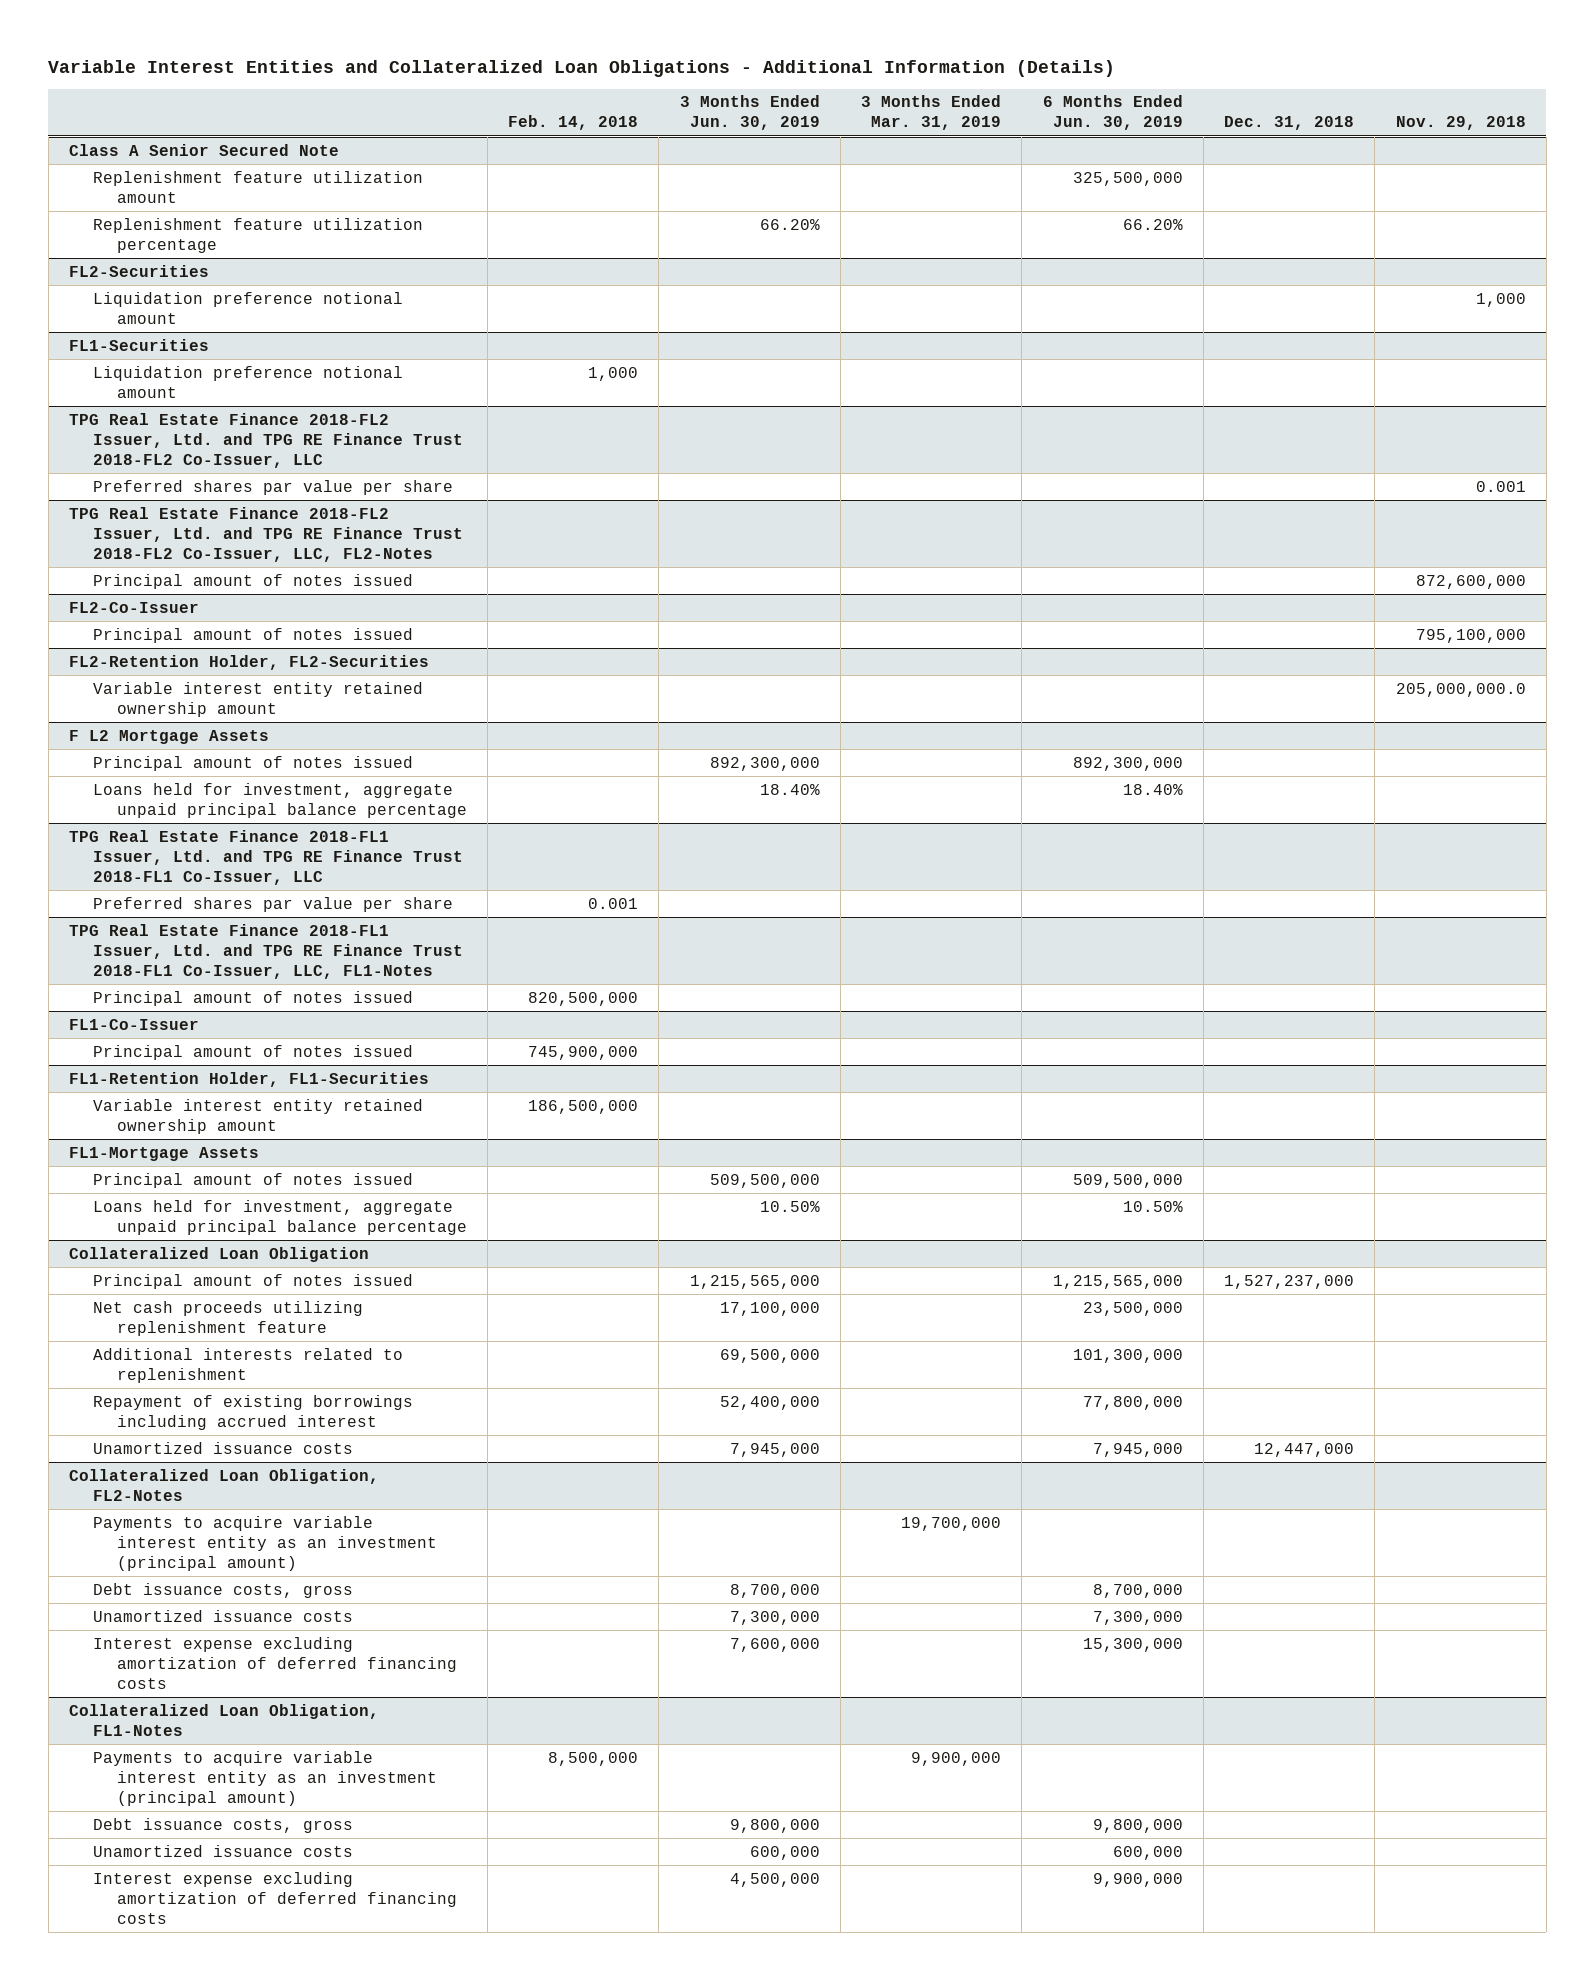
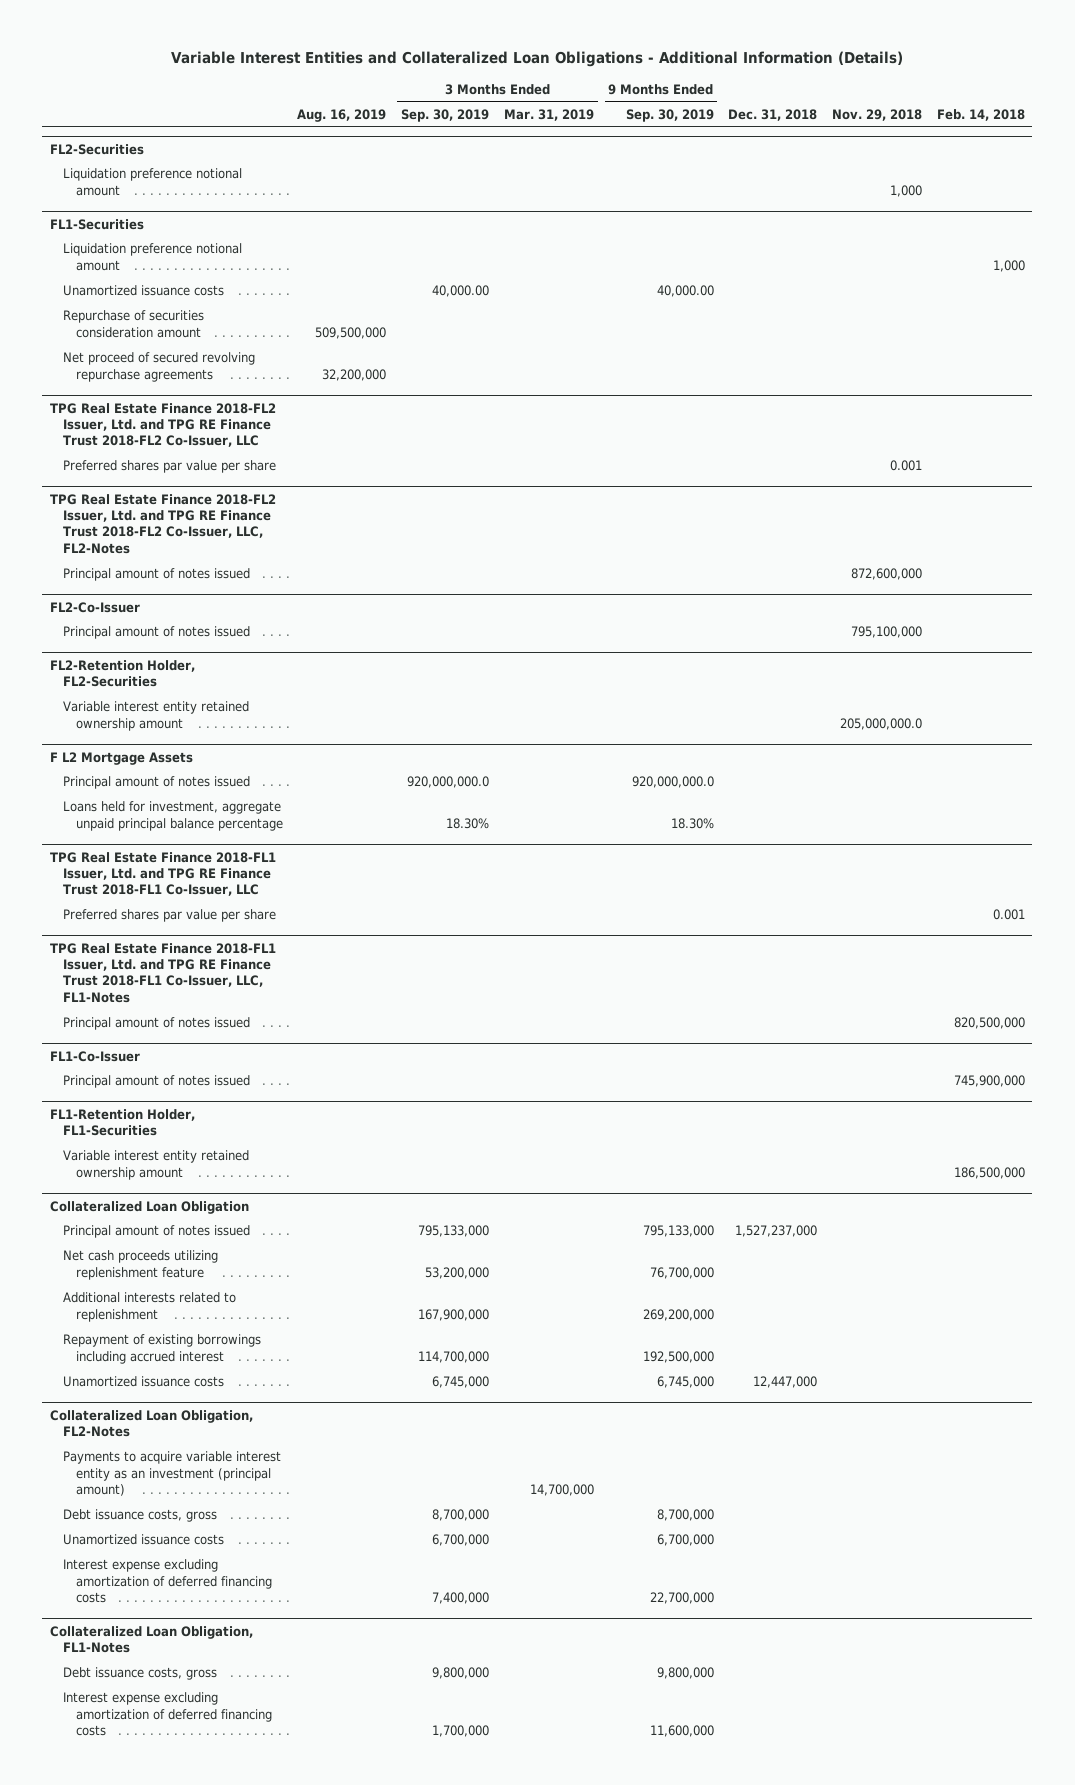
- | Feb. 14, 2018 | 3 Months Ended Jun. 30, 2019 | 3 Months Ended Mar. 31, 2019 | 6 Months Ended Jun. 30, 2019 | Dec. 31, 2018 | Nov. 29, 2018
+ | Aug. 16, 2019 | 3 Months Ended Sep. 30, 2019 | 3 Months Ended Mar. 31, 2019 | 9 Months Ended Sep. 30, 2019 | Dec. 31, 2018 | Nov. 29, 2018 | Feb. 14, 2018
- Class A Senior Secured Note
- Replenishment feature utilization amount | | | | 325,500,000 | |
- Replenishment feature utilization percentage | | 66.20% | | 66.20% | |
@ FL1-Securities
+ Unamortized issuance costs | | 40,000.00 | | 40,000.00 | | |
+ Repurchase of securities consideration amount | 509,500,000 | | | | | |
+ Net proceed of secured revolving repurchase agreements | 32,200,000 | | | | | |
- FL1-Mortgage Assets
- Principal amount of notes issued | | 509,500,000 | | 509,500,000 | |
- Loans held for investment, aggregate unpaid principal balance percentage | | 10.50% | | 10.50% | |
@ Collateralized Loan Obligation, FL2-Notes
- Payments to acquire variable interest entity as an investment (principal amount) | | | 19,700,000 | | |
+ Payments to acquire variable interest entity as an investment (principal amount) | | | 14,700,000 | | | |
@ Collateralized Loan Obligation, FL1-Notes
- Payments to acquire variable interest entity as an investment (principal amount) | 8,500,000 | | 9,900,000 | | |
- Unamortized issuance costs | | 600,000 | | 600,000 | |

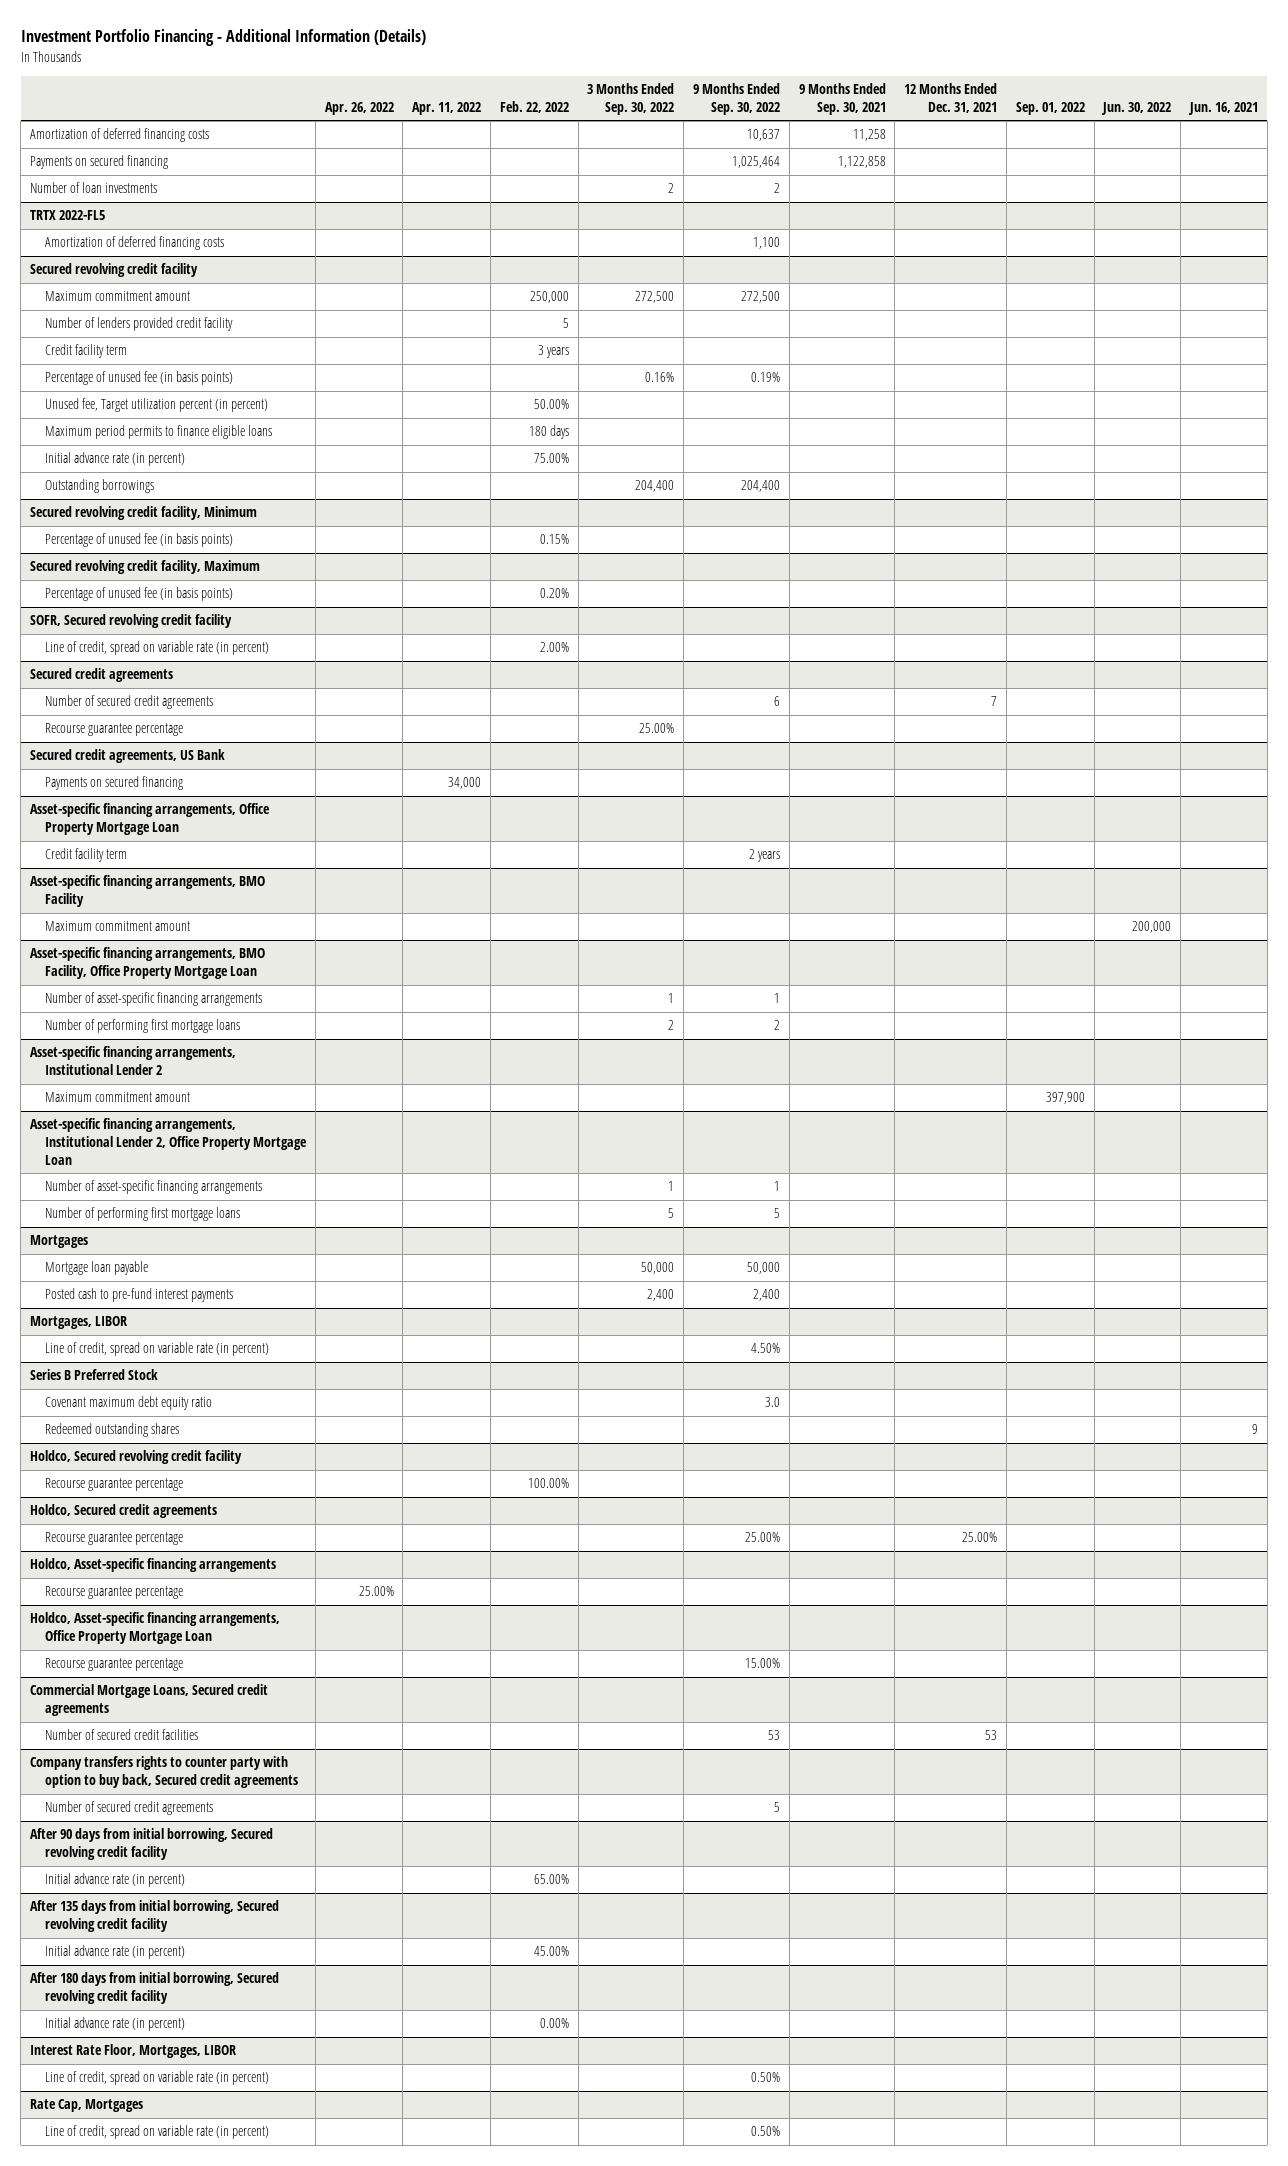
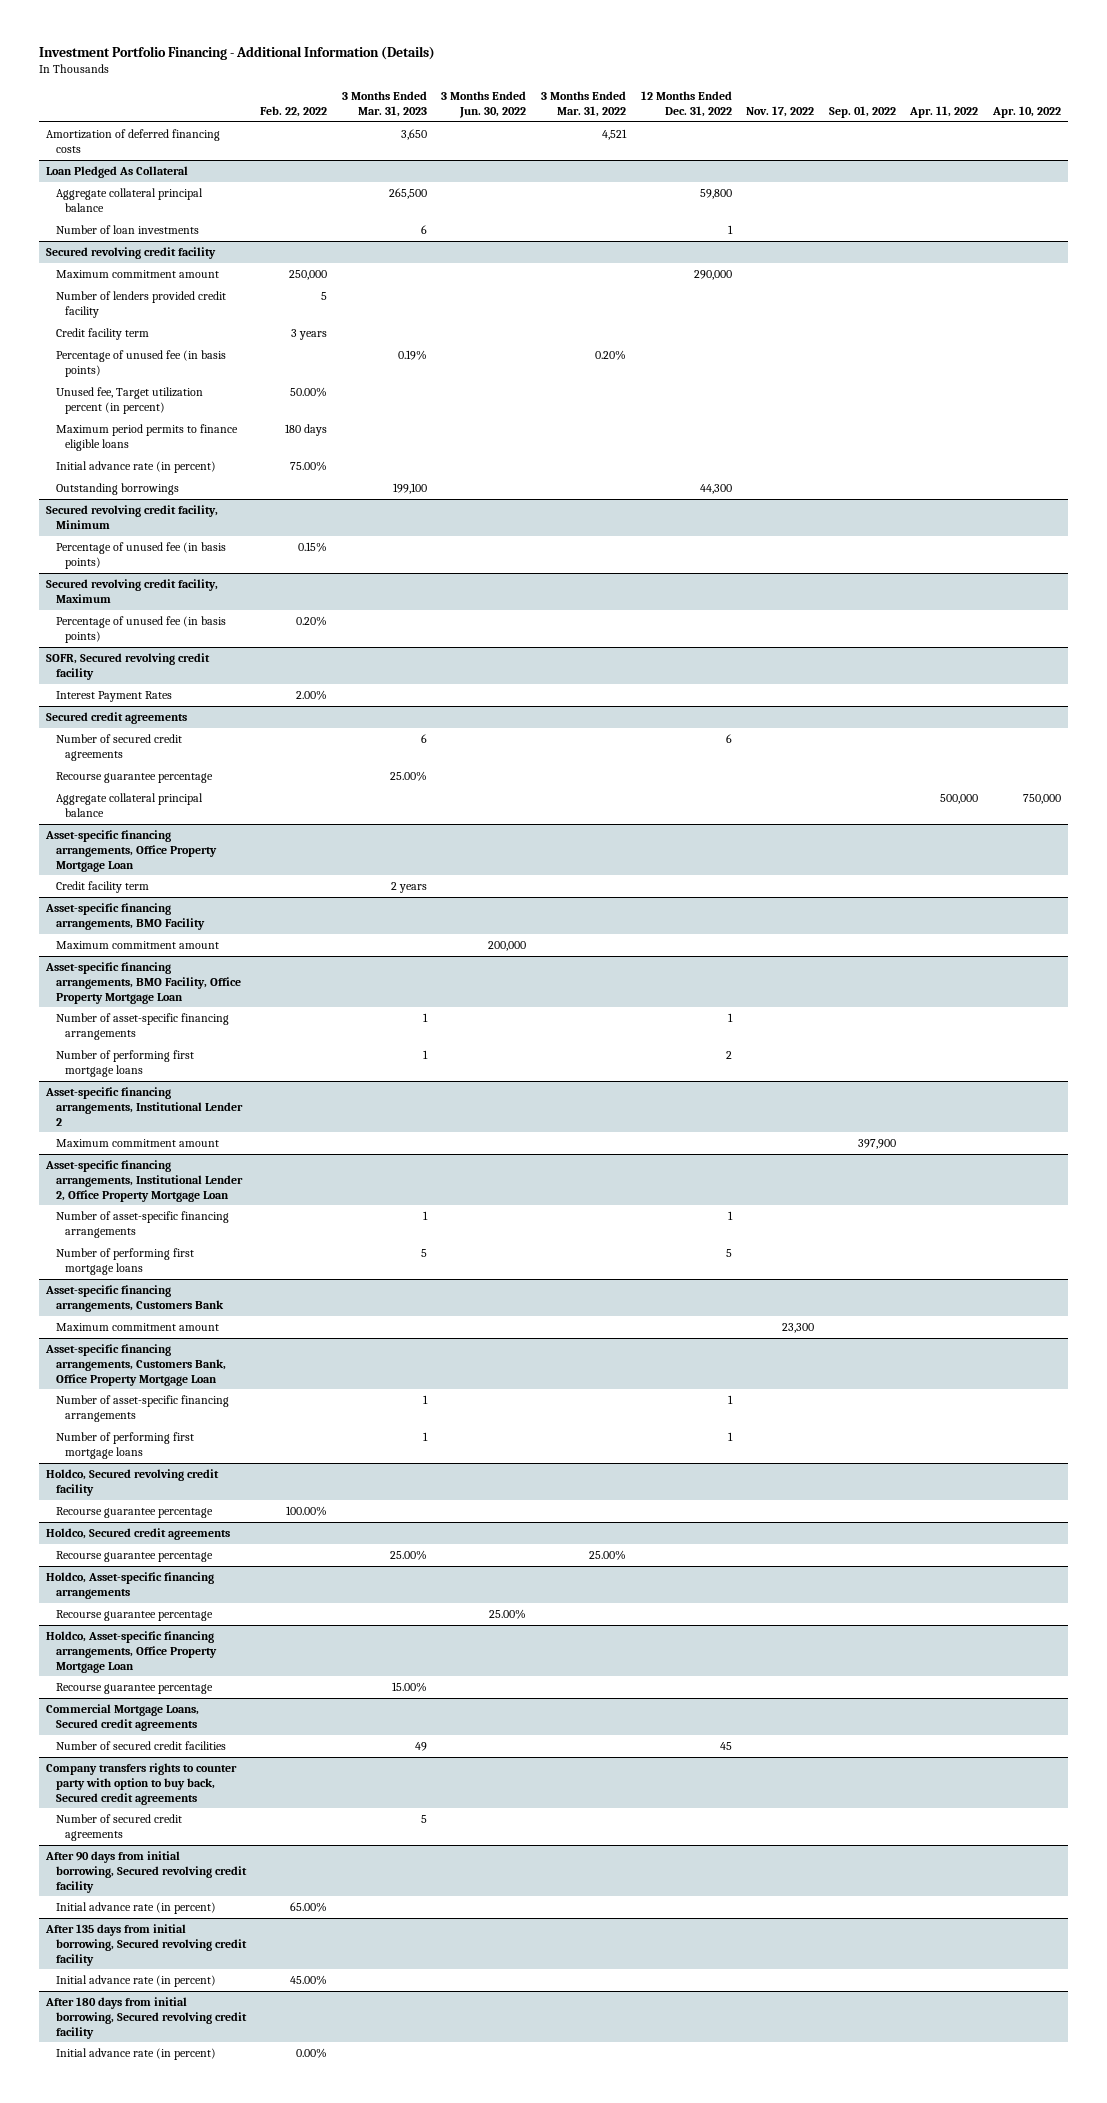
- | Apr. 26, 2022 | Apr. 11, 2022 | Feb. 22, 2022 | 3 Months Ended Sep. 30, 2022 | 9 Months Ended Sep. 30, 2022 | 9 Months Ended Sep. 30, 2021 | 12 Months Ended Dec. 31, 2021 | Sep. 01, 2022 | Jun. 30, 2022 | Jun. 16, 2021
+ | Feb. 22, 2022 | 3 Months Ended Mar. 31, 2023 | 3 Months Ended Jun. 30, 2022 | 3 Months Ended Mar. 31, 2022 | 12 Months Ended Dec. 31, 2022 | Nov. 17, 2022 | Sep. 01, 2022 | Apr. 11, 2022 | Apr. 10, 2022
- Payments on secured financing | | | | | 1,025,464 | 1,122,858 | | | |
- Number of loan investments | | | | 2 | 2 | | | | |
- TRTX 2022-FL5
- Amortization of deferred financing costs | | | | | 1,100 | | | | |
+ Loan Pledged As Collateral
+ Aggregate collateral principal balance | | 265,500 | | | 59,800 | | | |
+ Number of loan investments | | 6 | | | 1 | | | |
@ SOFR, Secured revolving credit facility
- Line of credit, spread on variable rate (in percent) | | | 2.00% | | | | | | |
+ Interest Payment Rates | 2.00% | | | | | | | |
- Secured credit agreements, US Bank
- Payments on secured financing | | 34,000 | | | | | | | |
@ Secured credit agreements
+ Aggregate collateral principal balance | | | | | | | | 500,000 | 750,000
- Mortgages
- Mortgage loan payable | | | | 50,000 | 50,000 | | | | |
- Posted cash to pre-fund interest payments | | | | 2,400 | 2,400 | | | | |
- Mortgages, LIBOR
- Line of credit, spread on variable rate (in percent) | | | | | 4.50% | | | | |
- Series B Preferred Stock
- Covenant maximum debt equity ratio | | | | | 3.0 | | | | |
- Redeemed outstanding shares | | | | | | | | | | 9
+ Asset-specific financing arrangements, Customers Bank
+ Maximum commitment amount | | | | | | 23,300 | | |
+ Asset-specific financing arrangements, Customers Bank, Office Property Mortgage Loan
+ Number of asset-specific financing arrangements | | 1 | | | 1 | | | |
+ Number of performing first mortgage loans | | 1 | | | 1 | | | |
- Interest Rate Floor, Mortgages, LIBOR
- Line of credit, spread on variable rate (in percent) | | | | | 0.50% | | | | |
- Rate Cap, Mortgages
- Line of credit, spread on variable rate (in percent) | | | | | 0.50% | | | | |

